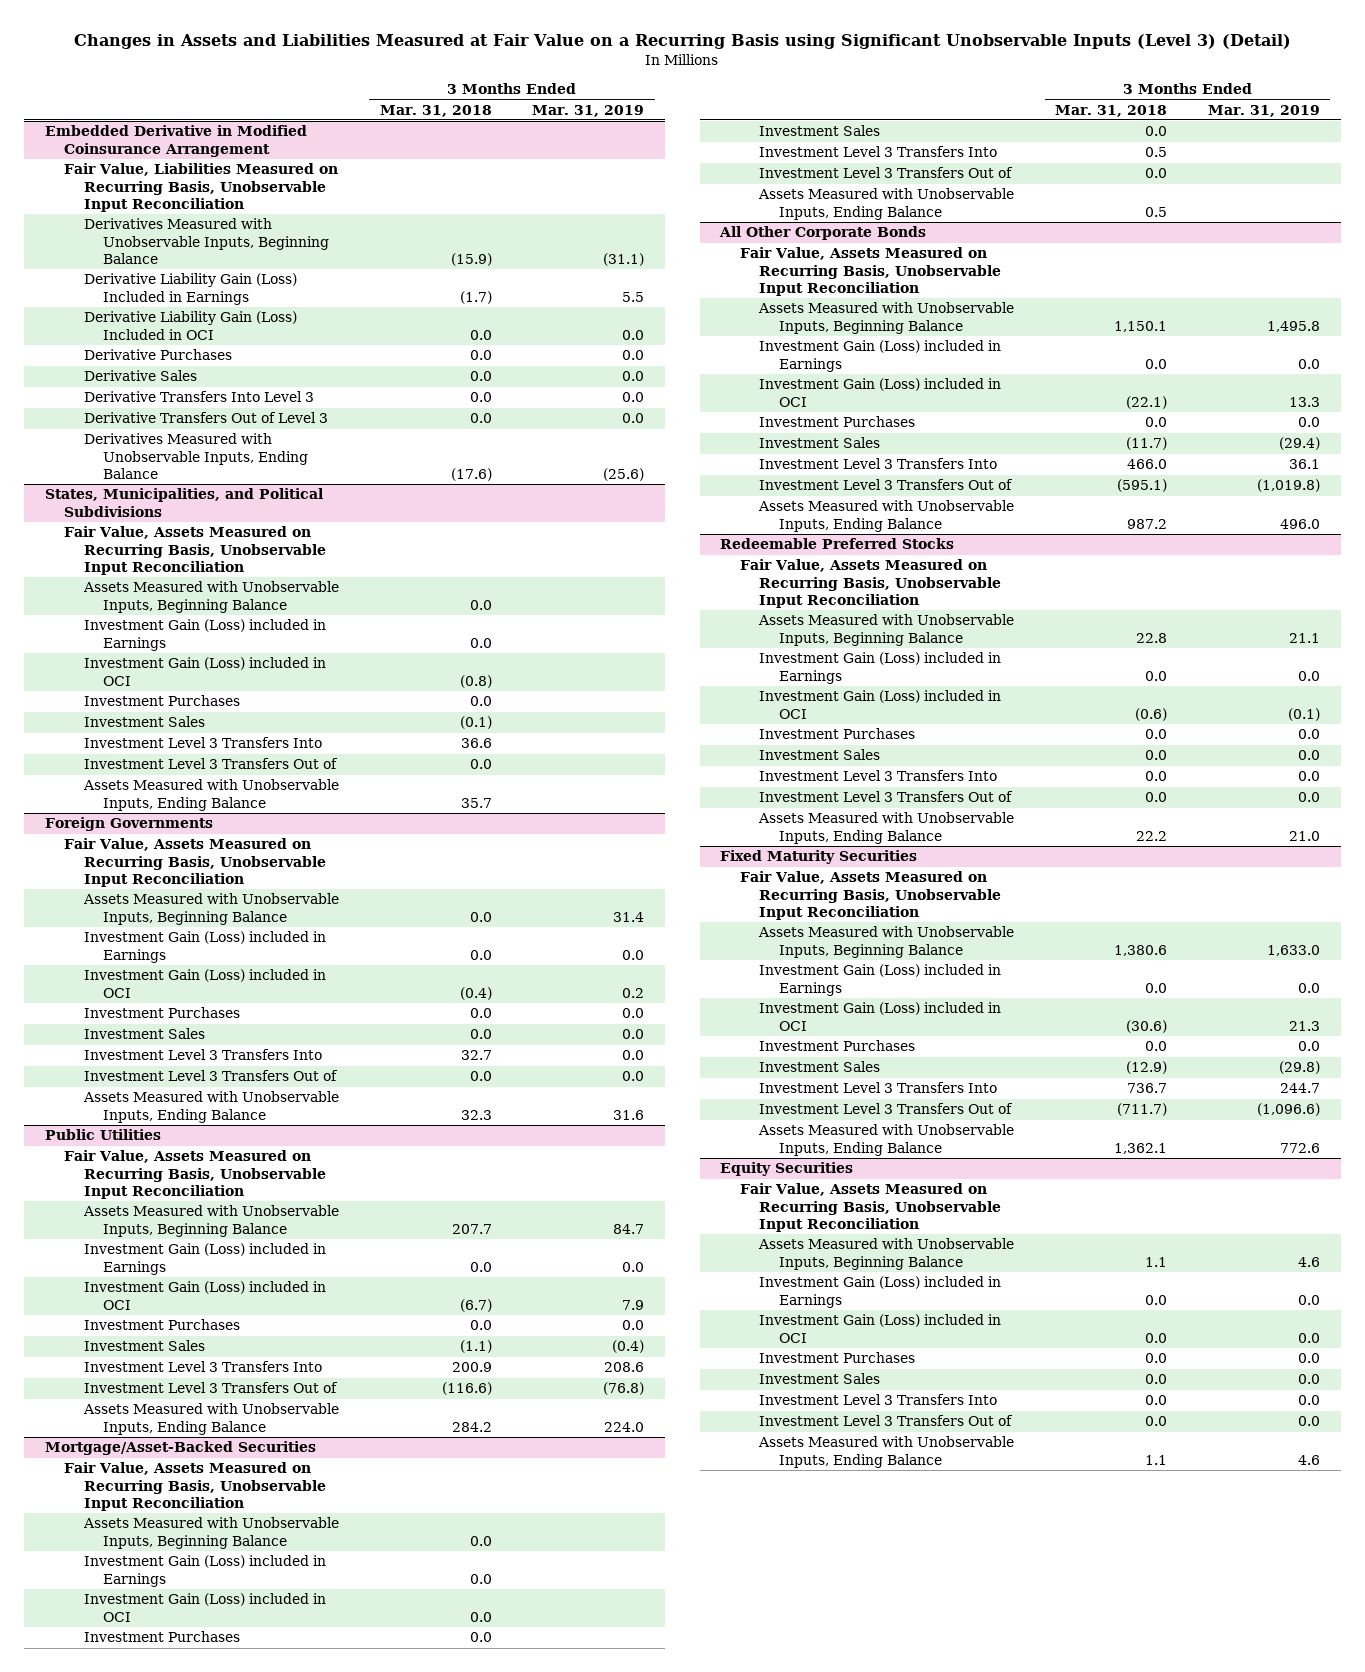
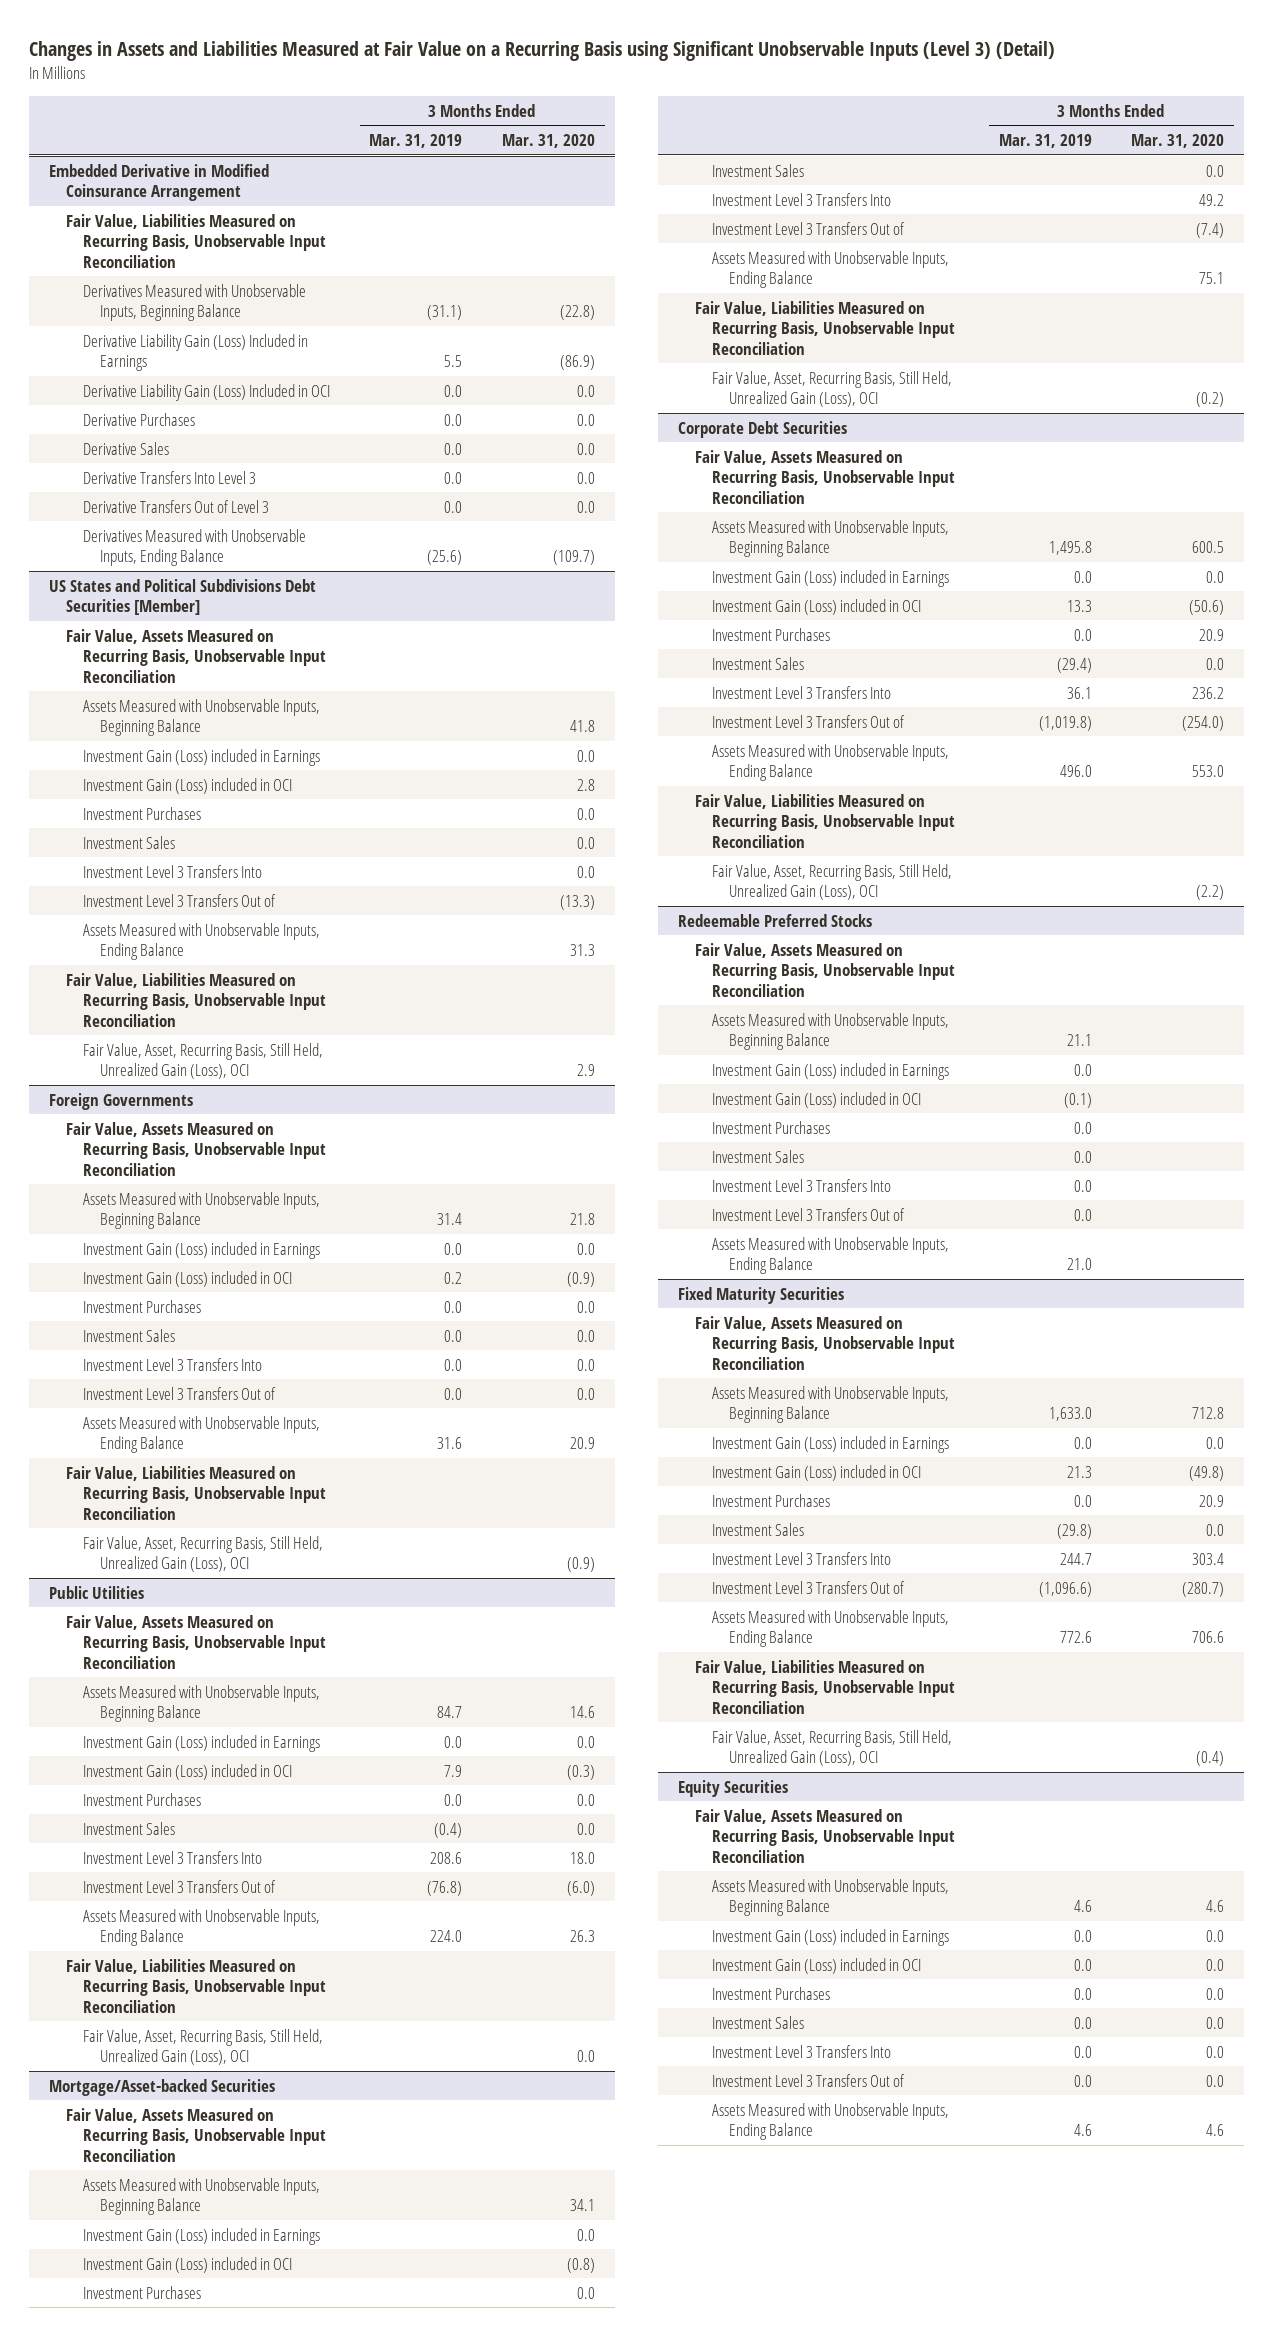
- | 3 Months Ended Mar. 31, 2018 | 3 Months Ended Mar. 31, 2019
+ | 3 Months Ended Mar. 31, 2019 | 3 Months Ended Mar. 31, 2020
- States, Municipalities, and Political Subdivisions
+ US States and Political Subdivisions Debt Securities [Member]
+ Fair Value, Liabilities Measured on Recurring Basis, Unobservable Input Reconciliation
+ Fair Value, Asset, Recurring Basis, Still Held, Unrealized Gain (Loss), OCI | | 2.9
@ Foreign Governments
+ Fair Value, Liabilities Measured on Recurring Basis, Unobservable Input Reconciliation
+ Fair Value, Asset, Recurring Basis, Still Held, Unrealized Gain (Loss), OCI | | (0.9)
- Mortgage/Asset-Backed Securities
@ Public Utilities
+ Fair Value, Liabilities Measured on Recurring Basis, Unobservable Input Reconciliation
+ Fair Value, Asset, Recurring Basis, Still Held, Unrealized Gain (Loss), OCI | | 0.0
+ Mortgage/Asset-backed Securities
- All Other Corporate Bonds
+ Fair Value, Liabilities Measured on Recurring Basis, Unobservable Input Reconciliation
+ Fair Value, Asset, Recurring Basis, Still Held, Unrealized Gain (Loss), OCI | | (0.2)
+ Corporate Debt Securities
+ Fair Value, Liabilities Measured on Recurring Basis, Unobservable Input Reconciliation
+ Fair Value, Asset, Recurring Basis, Still Held, Unrealized Gain (Loss), OCI | | (2.2)
@ Fixed Maturity Securities
+ Fair Value, Liabilities Measured on Recurring Basis, Unobservable Input Reconciliation
+ Fair Value, Asset, Recurring Basis, Still Held, Unrealized Gain (Loss), OCI | | (0.4)

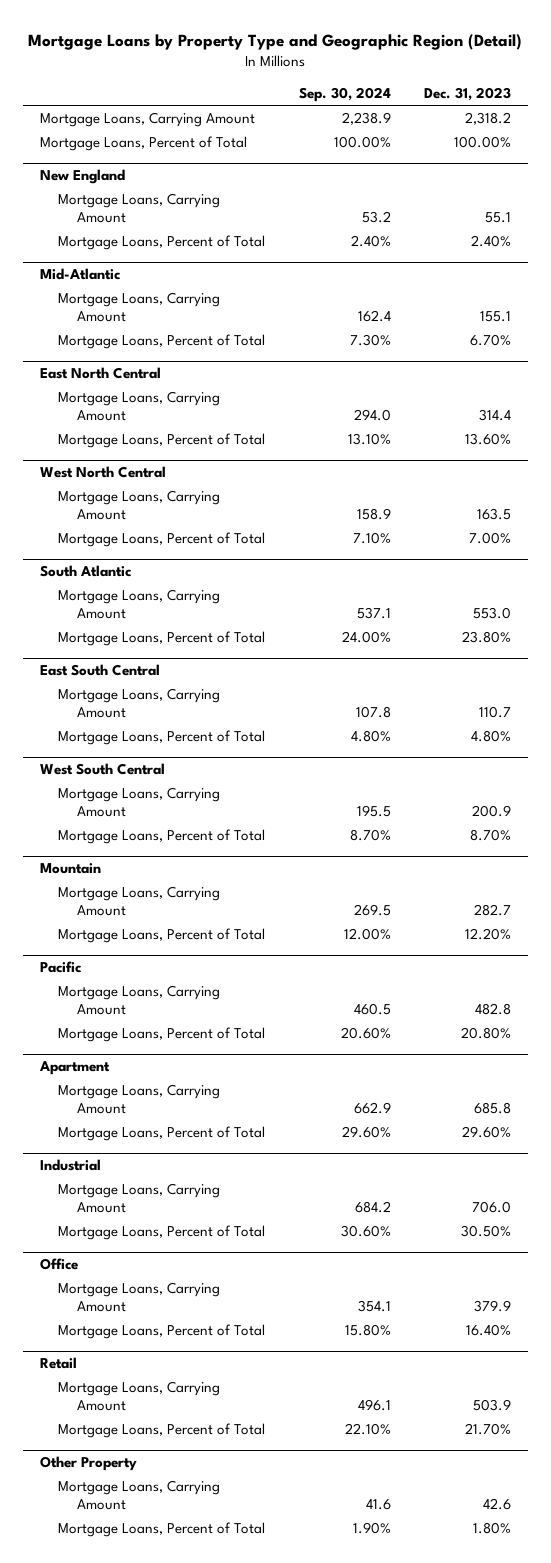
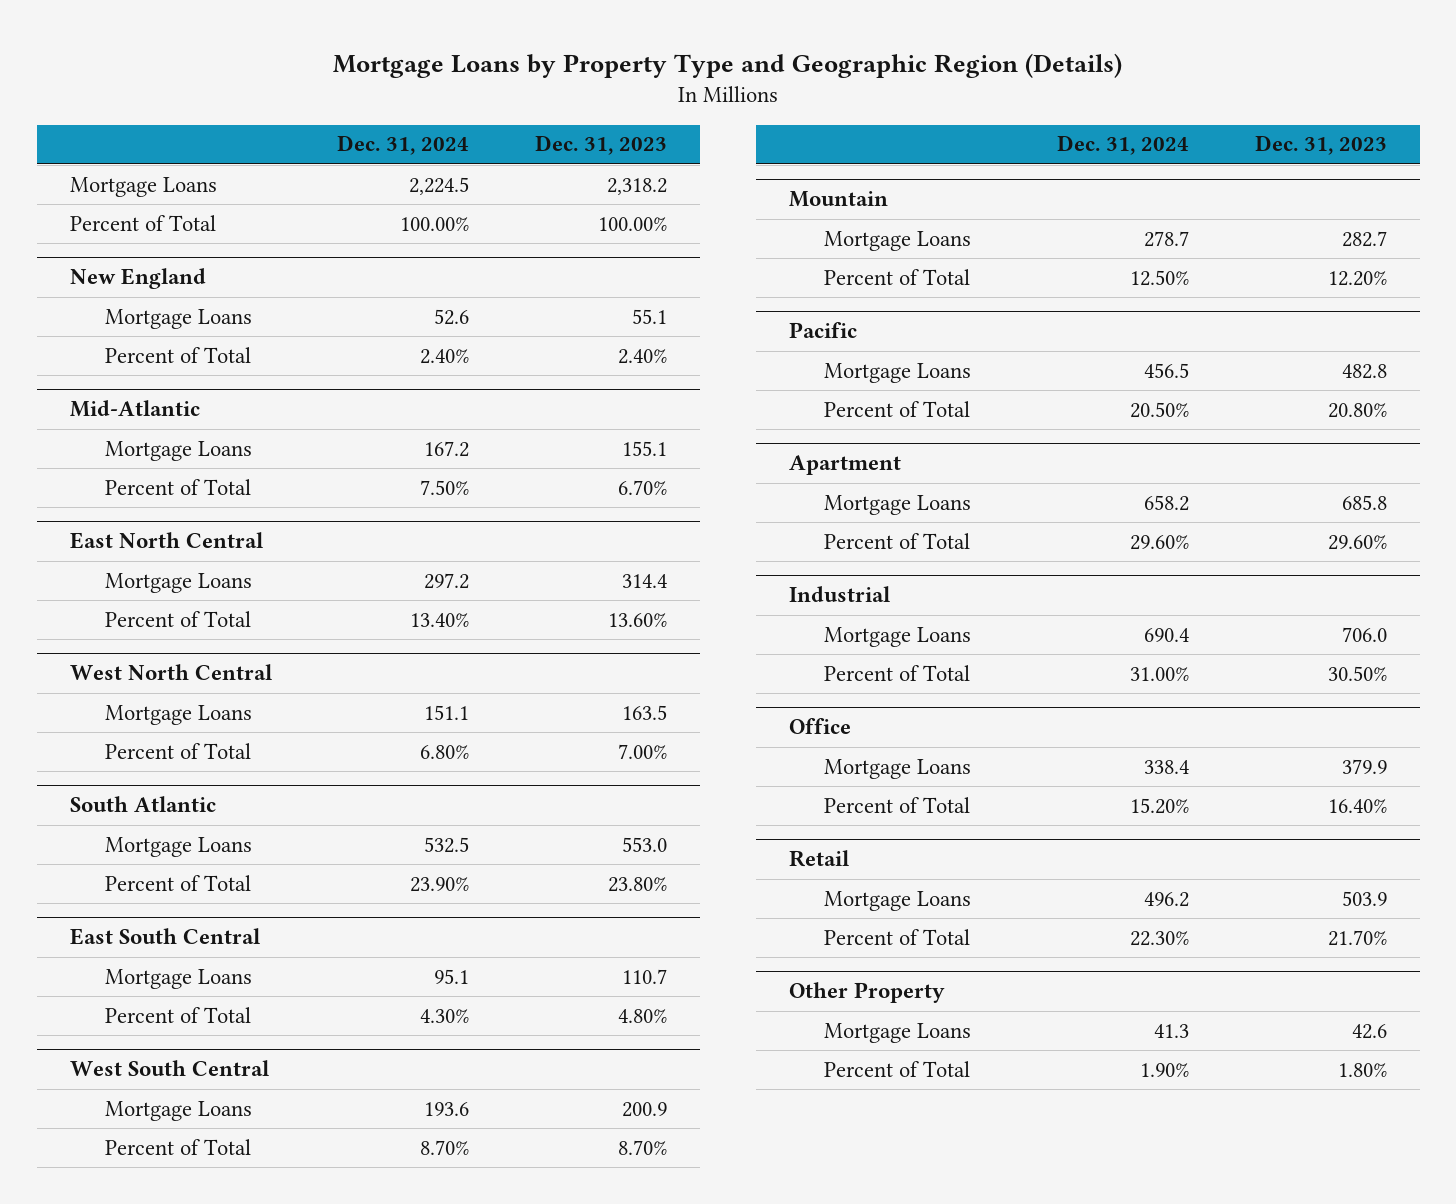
- Mortgage Loans by Property Type and Geographic Region (Detail)
+ Mortgage Loans by Property Type and Geographic Region (Details)
- | Sep. 30, 2024 | Dec. 31, 2023
+ | Dec. 31, 2024 | Dec. 31, 2023
- Mortgage Loans, Carrying Amount | 2,238.9 | 2,318.2
- Mortgage Loans, Percent of Total | 100.00% | 100.00%
+ Mortgage Loans | 2,224.5 | 2,318.2
+ Percent of Total | 100.00% | 100.00%
@ New England
- Mortgage Loans, Carrying Amount | 53.2 | 55.1
- Mortgage Loans, Percent of Total | 2.40% | 2.40%
+ Mortgage Loans | 52.6 | 55.1
+ Percent of Total | 2.40% | 2.40%
@ Mid-Atlantic
- Mortgage Loans, Carrying Amount | 162.4 | 155.1
- Mortgage Loans, Percent of Total | 7.30% | 6.70%
+ Mortgage Loans | 167.2 | 155.1
+ Percent of Total | 7.50% | 6.70%
@ East North Central
- Mortgage Loans, Carrying Amount | 294.0 | 314.4
- Mortgage Loans, Percent of Total | 13.10% | 13.60%
+ Mortgage Loans | 297.2 | 314.4
+ Percent of Total | 13.40% | 13.60%
@ West North Central
- Mortgage Loans, Carrying Amount | 158.9 | 163.5
- Mortgage Loans, Percent of Total | 7.10% | 7.00%
+ Mortgage Loans | 151.1 | 163.5
+ Percent of Total | 6.80% | 7.00%
@ South Atlantic
- Mortgage Loans, Carrying Amount | 537.1 | 553.0
- Mortgage Loans, Percent of Total | 24.00% | 23.80%
+ Mortgage Loans | 532.5 | 553.0
+ Percent of Total | 23.90% | 23.80%
@ East South Central
- Mortgage Loans, Carrying Amount | 107.8 | 110.7
- Mortgage Loans, Percent of Total | 4.80% | 4.80%
+ Mortgage Loans | 95.1 | 110.7
+ Percent of Total | 4.30% | 4.80%
@ West South Central
- Mortgage Loans, Carrying Amount | 195.5 | 200.9
- Mortgage Loans, Percent of Total | 8.70% | 8.70%
+ Mortgage Loans | 193.6 | 200.9
+ Percent of Total | 8.70% | 8.70%
@ Mountain
- Mortgage Loans, Carrying Amount | 269.5 | 282.7
- Mortgage Loans, Percent of Total | 12.00% | 12.20%
+ Mortgage Loans | 278.7 | 282.7
+ Percent of Total | 12.50% | 12.20%
@ Pacific
- Mortgage Loans, Carrying Amount | 460.5 | 482.8
- Mortgage Loans, Percent of Total | 20.60% | 20.80%
+ Mortgage Loans | 456.5 | 482.8
+ Percent of Total | 20.50% | 20.80%
@ Apartment
- Mortgage Loans, Carrying Amount | 662.9 | 685.8
- Mortgage Loans, Percent of Total | 29.60% | 29.60%
+ Mortgage Loans | 658.2 | 685.8
+ Percent of Total | 29.60% | 29.60%
@ Industrial
- Mortgage Loans, Carrying Amount | 684.2 | 706.0
- Mortgage Loans, Percent of Total | 30.60% | 30.50%
+ Mortgage Loans | 690.4 | 706.0
+ Percent of Total | 31.00% | 30.50%
@ Office
- Mortgage Loans, Carrying Amount | 354.1 | 379.9
- Mortgage Loans, Percent of Total | 15.80% | 16.40%
+ Mortgage Loans | 338.4 | 379.9
+ Percent of Total | 15.20% | 16.40%
@ Retail
- Mortgage Loans, Carrying Amount | 496.1 | 503.9
- Mortgage Loans, Percent of Total | 22.10% | 21.70%
+ Mortgage Loans | 496.2 | 503.9
+ Percent of Total | 22.30% | 21.70%
@ Other Property
- Mortgage Loans, Carrying Amount | 41.6 | 42.6
- Mortgage Loans, Percent of Total | 1.90% | 1.80%
+ Mortgage Loans | 41.3 | 42.6
+ Percent of Total | 1.90% | 1.80%

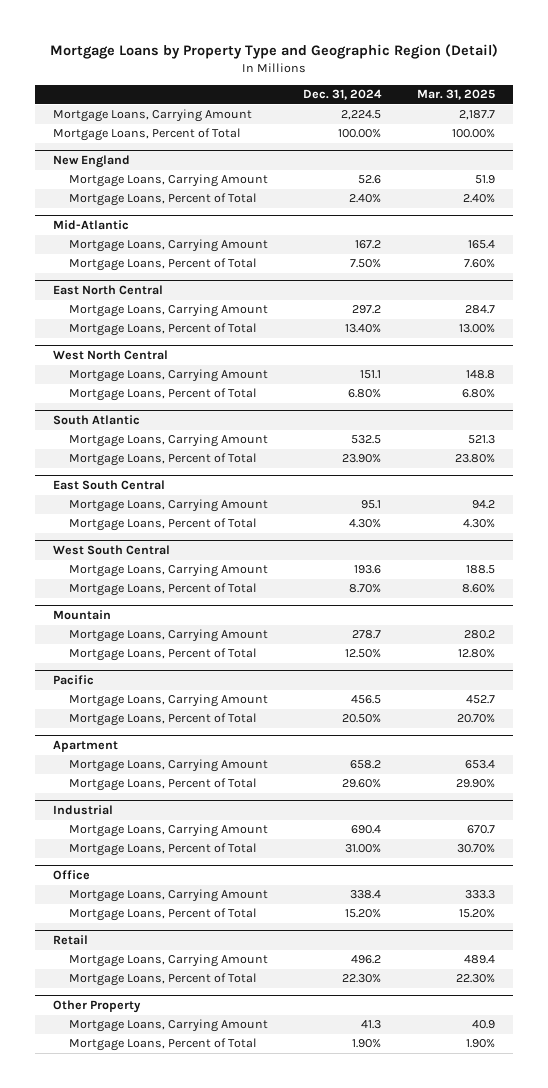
- Mortgage Loans by Property Type and Geographic Region (Details)
+ Mortgage Loans by Property Type and Geographic Region (Detail)
- | Dec. 31, 2024 | Dec. 31, 2023
+ | Dec. 31, 2024 | Mar. 31, 2025
- Mortgage Loans | 2,224.5 | 2,318.2
- Percent of Total | 100.00% | 100.00%
+ Mortgage Loans, Carrying Amount | 2,224.5 | 2,187.7
+ Mortgage Loans, Percent of Total | 100.00% | 100.00%
@ New England
- Mortgage Loans | 52.6 | 55.1
- Percent of Total | 2.40% | 2.40%
+ Mortgage Loans, Carrying Amount | 52.6 | 51.9
+ Mortgage Loans, Percent of Total | 2.40% | 2.40%
@ Mid-Atlantic
- Mortgage Loans | 167.2 | 155.1
- Percent of Total | 7.50% | 6.70%
+ Mortgage Loans, Carrying Amount | 167.2 | 165.4
+ Mortgage Loans, Percent of Total | 7.50% | 7.60%
@ East North Central
- Mortgage Loans | 297.2 | 314.4
- Percent of Total | 13.40% | 13.60%
+ Mortgage Loans, Carrying Amount | 297.2 | 284.7
+ Mortgage Loans, Percent of Total | 13.40% | 13.00%
@ West North Central
- Mortgage Loans | 151.1 | 163.5
- Percent of Total | 6.80% | 7.00%
+ Mortgage Loans, Carrying Amount | 151.1 | 148.8
+ Mortgage Loans, Percent of Total | 6.80% | 6.80%
@ South Atlantic
- Mortgage Loans | 532.5 | 553.0
- Percent of Total | 23.90% | 23.80%
+ Mortgage Loans, Carrying Amount | 532.5 | 521.3
+ Mortgage Loans, Percent of Total | 23.90% | 23.80%
@ East South Central
- Mortgage Loans | 95.1 | 110.7
- Percent of Total | 4.30% | 4.80%
+ Mortgage Loans, Carrying Amount | 95.1 | 94.2
+ Mortgage Loans, Percent of Total | 4.30% | 4.30%
@ West South Central
- Mortgage Loans | 193.6 | 200.9
- Percent of Total | 8.70% | 8.70%
+ Mortgage Loans, Carrying Amount | 193.6 | 188.5
+ Mortgage Loans, Percent of Total | 8.70% | 8.60%
@ Mountain
- Mortgage Loans | 278.7 | 282.7
- Percent of Total | 12.50% | 12.20%
+ Mortgage Loans, Carrying Amount | 278.7 | 280.2
+ Mortgage Loans, Percent of Total | 12.50% | 12.80%
@ Pacific
- Mortgage Loans | 456.5 | 482.8
- Percent of Total | 20.50% | 20.80%
+ Mortgage Loans, Carrying Amount | 456.5 | 452.7
+ Mortgage Loans, Percent of Total | 20.50% | 20.70%
@ Apartment
- Mortgage Loans | 658.2 | 685.8
- Percent of Total | 29.60% | 29.60%
+ Mortgage Loans, Carrying Amount | 658.2 | 653.4
+ Mortgage Loans, Percent of Total | 29.60% | 29.90%
@ Industrial
- Mortgage Loans | 690.4 | 706.0
- Percent of Total | 31.00% | 30.50%
+ Mortgage Loans, Carrying Amount | 690.4 | 670.7
+ Mortgage Loans, Percent of Total | 31.00% | 30.70%
@ Office
- Mortgage Loans | 338.4 | 379.9
- Percent of Total | 15.20% | 16.40%
+ Mortgage Loans, Carrying Amount | 338.4 | 333.3
+ Mortgage Loans, Percent of Total | 15.20% | 15.20%
@ Retail
- Mortgage Loans | 496.2 | 503.9
- Percent of Total | 22.30% | 21.70%
+ Mortgage Loans, Carrying Amount | 496.2 | 489.4
+ Mortgage Loans, Percent of Total | 22.30% | 22.30%
@ Other Property
- Mortgage Loans | 41.3 | 42.6
- Percent of Total | 1.90% | 1.80%
+ Mortgage Loans, Carrying Amount | 41.3 | 40.9
+ Mortgage Loans, Percent of Total | 1.90% | 1.90%

